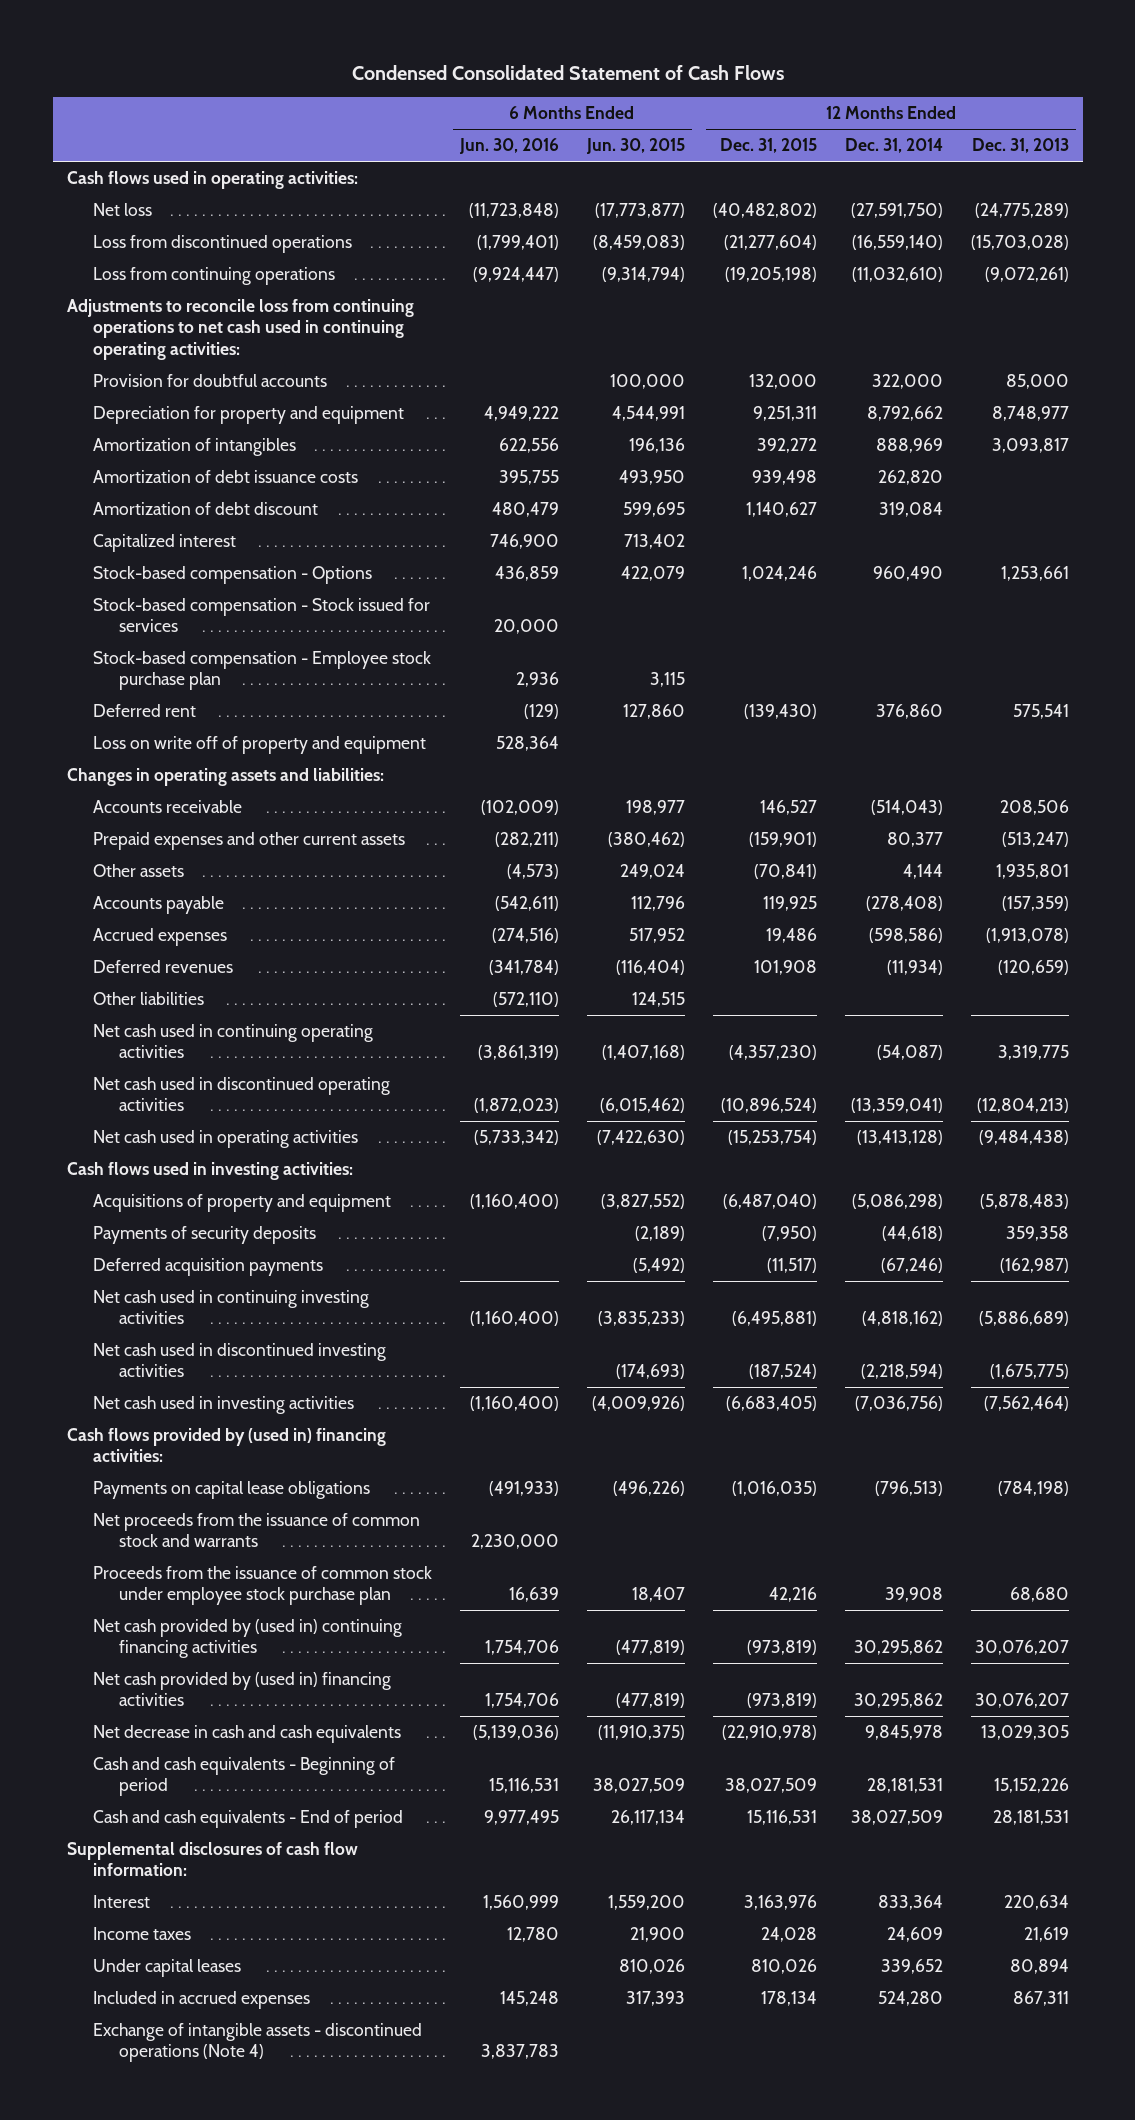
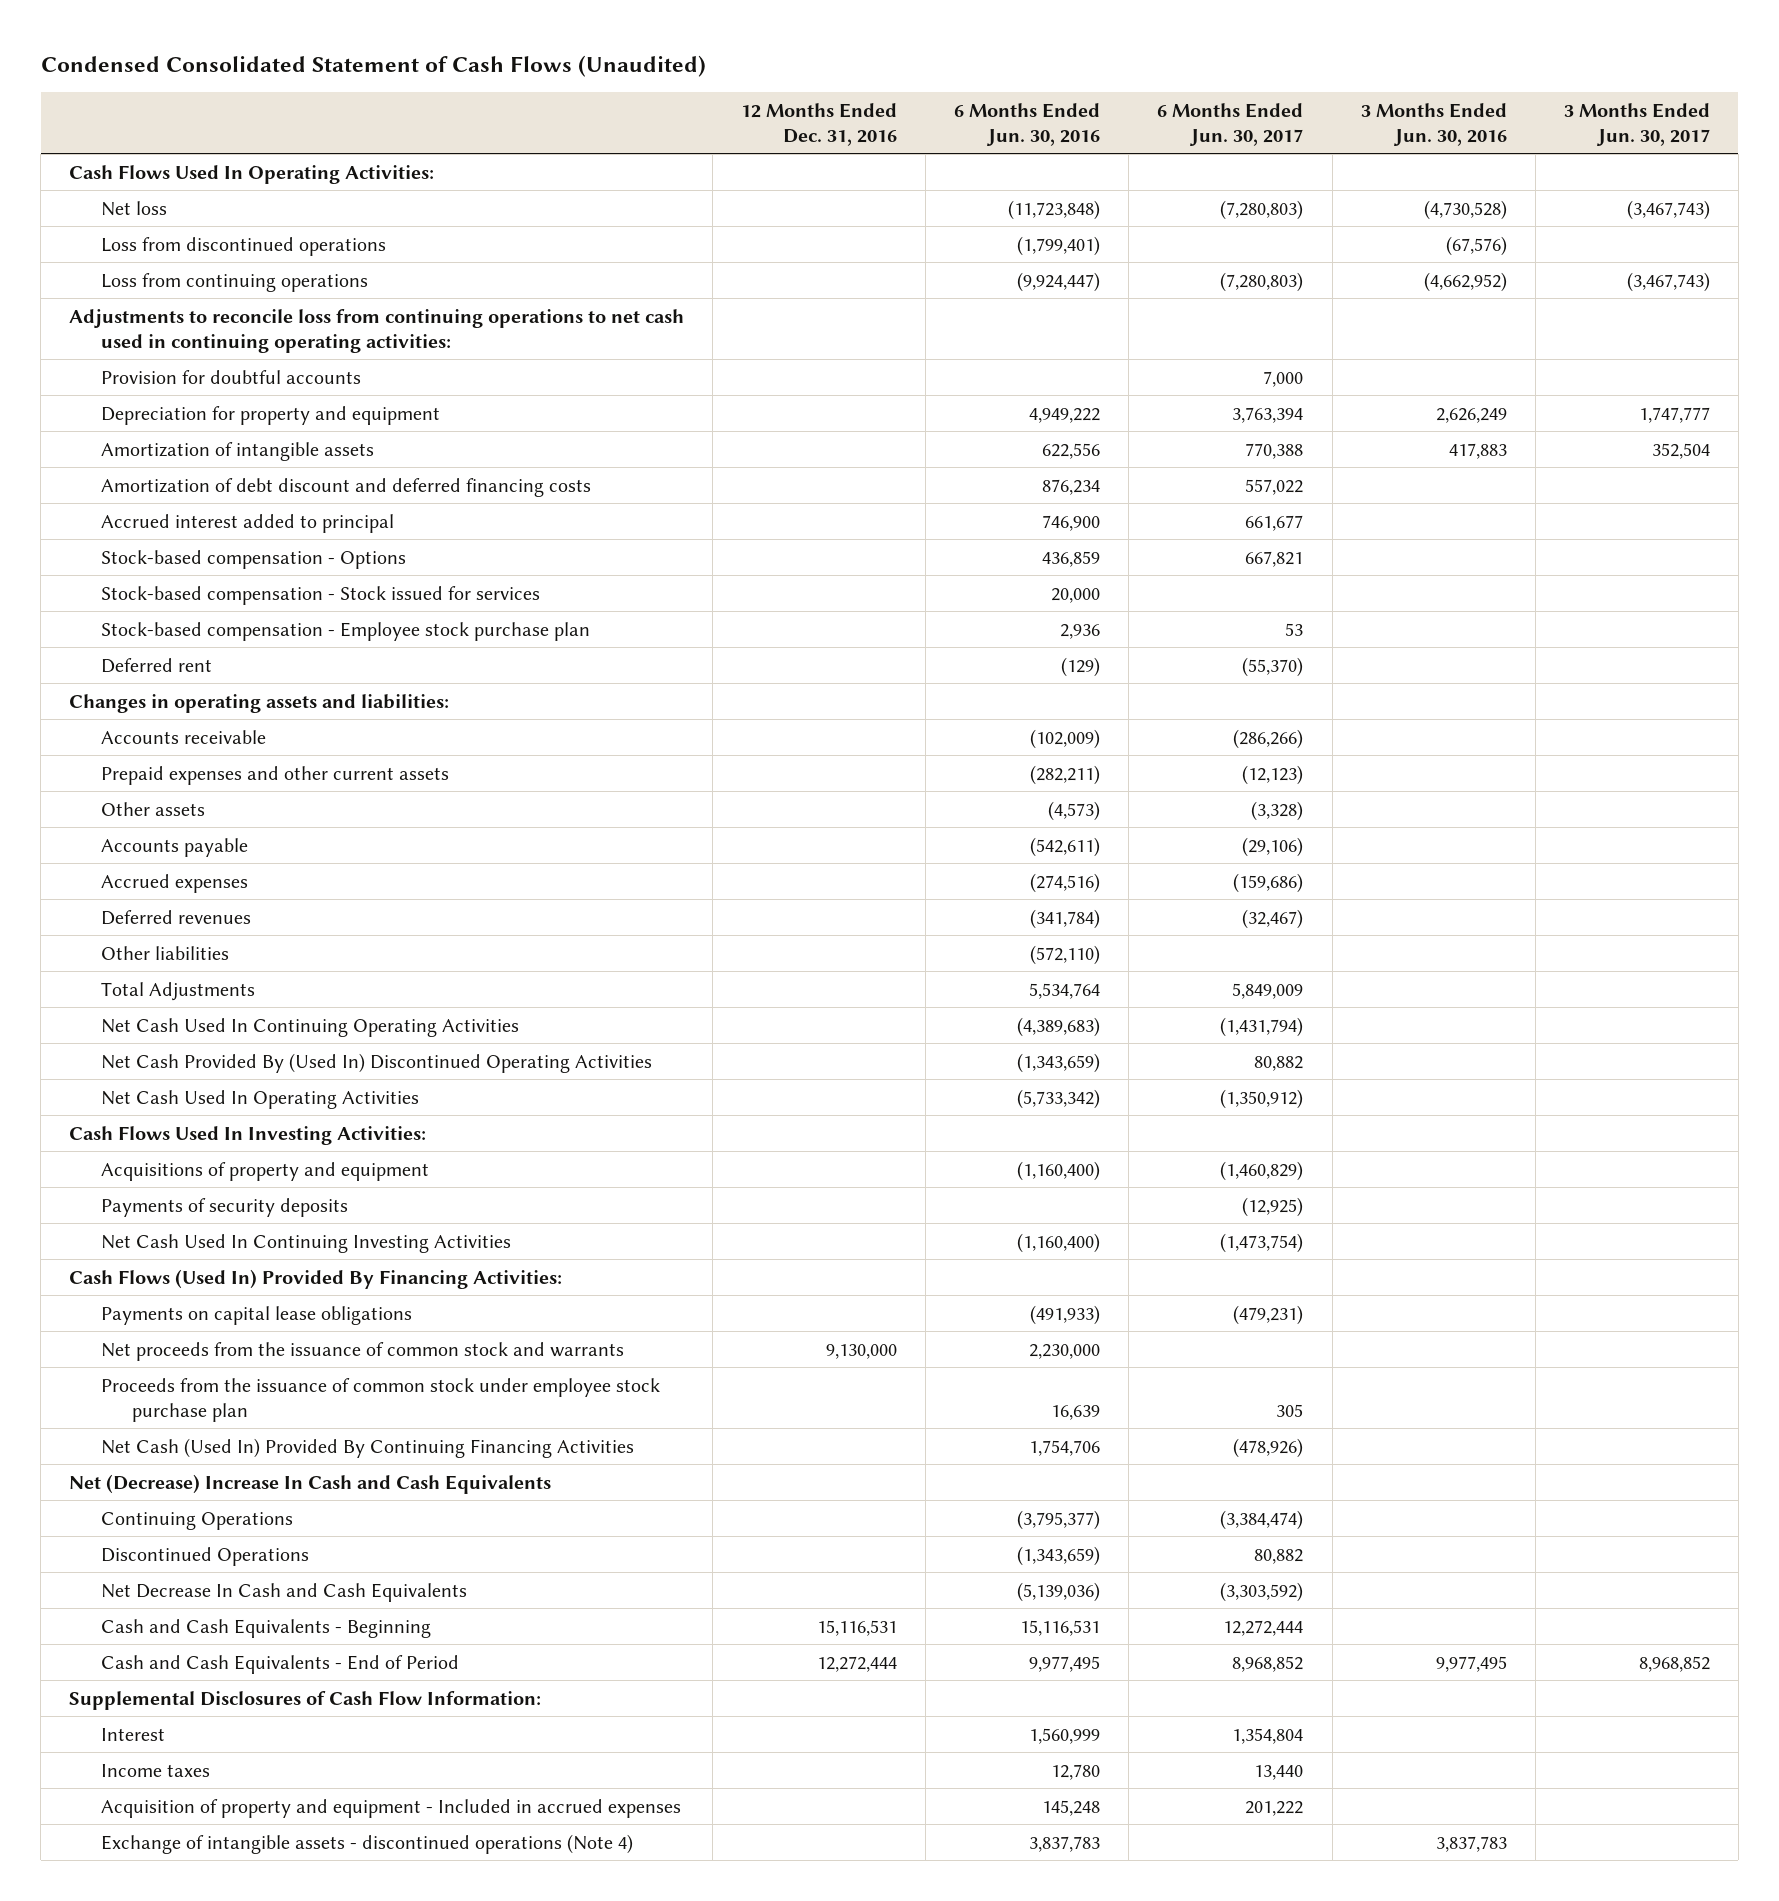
- Condensed Consolidated Statement of Cash Flows
+ Condensed Consolidated Statement of Cash Flows (Unaudited)
- | 6 Months Ended Jun. 30, 2016 | 6 Months Ended Jun. 30, 2015 | 12 Months Ended Dec. 31, 2015 | 12 Months Ended Dec. 31, 2014 | 12 Months Ended Dec. 31, 2013
+ | 12 Months Ended Dec. 31, 2016 | 6 Months Ended Jun. 30, 2016 | 6 Months Ended Jun. 30, 2017 | 3 Months Ended Jun. 30, 2016 | 3 Months Ended Jun. 30, 2017
- Cash flows used in operating activities:
+ Cash Flows Used In Operating Activities:
- Amortization of intangibles | 622,556 | 196,136 | 392,272 | 888,969 | 3,093,817
- Amortization of debt issuance costs | 395,755 | 493,950 | 939,498 | 262,820 |
- Amortization of debt discount | 480,479 | 599,695 | 1,140,627 | 319,084 |
- Capitalized interest | 746,900 | 713,402 | | |
+ Amortization of intangible assets | | 622,556 | 770,388 | 417,883 | 352,504
+ Amortization of debt discount and deferred financing costs | | 876,234 | 557,022 | |
+ Accrued interest added to principal | | 746,900 | 661,677 | |
- Loss on write off of property and equipment | 528,364 | | | |
- Net cash used in continuing operating activities | (3,861,319) | (1,407,168) | (4,357,230) | (54,087) | 3,319,775
- Net cash used in discontinued operating activities | (1,872,023) | (6,015,462) | (10,896,524) | (13,359,041) | (12,804,213)
- Net cash used in operating activities | (5,733,342) | (7,422,630) | (15,253,754) | (13,413,128) | (9,484,438)
- Cash flows used in investing activities:
+ Total Adjustments | | 5,534,764 | 5,849,009 | |
+ Net Cash Used In Continuing Operating Activities | | (4,389,683) | (1,431,794) | |
+ Net Cash Provided By (Used In) Discontinued Operating Activities | | (1,343,659) | 80,882 | |
+ Net Cash Used In Operating Activities | | (5,733,342) | (1,350,912) | |
+ Cash Flows Used In Investing Activities:
- Deferred acquisition payments | | (5,492) | (11,517) | (67,246) | (162,987)
- Net cash used in continuing investing activities | (1,160,400) | (3,835,233) | (6,495,881) | (4,818,162) | (5,886,689)
- Net cash used in discontinued investing activities | | (174,693) | (187,524) | (2,218,594) | (1,675,775)
- Net cash used in investing activities | (1,160,400) | (4,009,926) | (6,683,405) | (7,036,756) | (7,562,464)
- Cash flows provided by (used in) financing activities:
+ Net Cash Used In Continuing Investing Activities | | (1,160,400) | (1,473,754) | |
+ Cash Flows (Used In) Provided By Financing Activities:
- Net cash provided by (used in) continuing financing activities | 1,754,706 | (477,819) | (973,819) | 30,295,862 | 30,076,207
- Net cash provided by (used in) financing activities | 1,754,706 | (477,819) | (973,819) | 30,295,862 | 30,076,207
- Net decrease in cash and cash equivalents | (5,139,036) | (11,910,375) | (22,910,978) | 9,845,978 | 13,029,305
- Cash and cash equivalents - Beginning of period | 15,116,531 | 38,027,509 | 38,027,509 | 28,181,531 | 15,152,226
- Cash and cash equivalents - End of period | 9,977,495 | 26,117,134 | 15,116,531 | 38,027,509 | 28,181,531
- Supplemental disclosures of cash flow information:
+ Net Cash (Used In) Provided By Continuing Financing Activities | | 1,754,706 | (478,926) | |
+ Net (Decrease) Increase In Cash and Cash Equivalents
+ Continuing Operations | | (3,795,377) | (3,384,474) | |
+ Discontinued Operations | | (1,343,659) | 80,882 | |
+ Net Decrease In Cash and Cash Equivalents | | (5,139,036) | (3,303,592) | |
+ Cash and Cash Equivalents - Beginning | 15,116,531 | 15,116,531 | 12,272,444 | |
+ Cash and Cash Equivalents - End of Period | 12,272,444 | 9,977,495 | 8,968,852 | 9,977,495 | 8,968,852
+ Supplemental Disclosures of Cash Flow Information:
- Under capital leases | | 810,026 | 810,026 | 339,652 | 80,894
- Included in accrued expenses | 145,248 | 317,393 | 178,134 | 524,280 | 867,311
+ Acquisition of property and equipment - Included in accrued expenses | | 145,248 | 201,222 | |

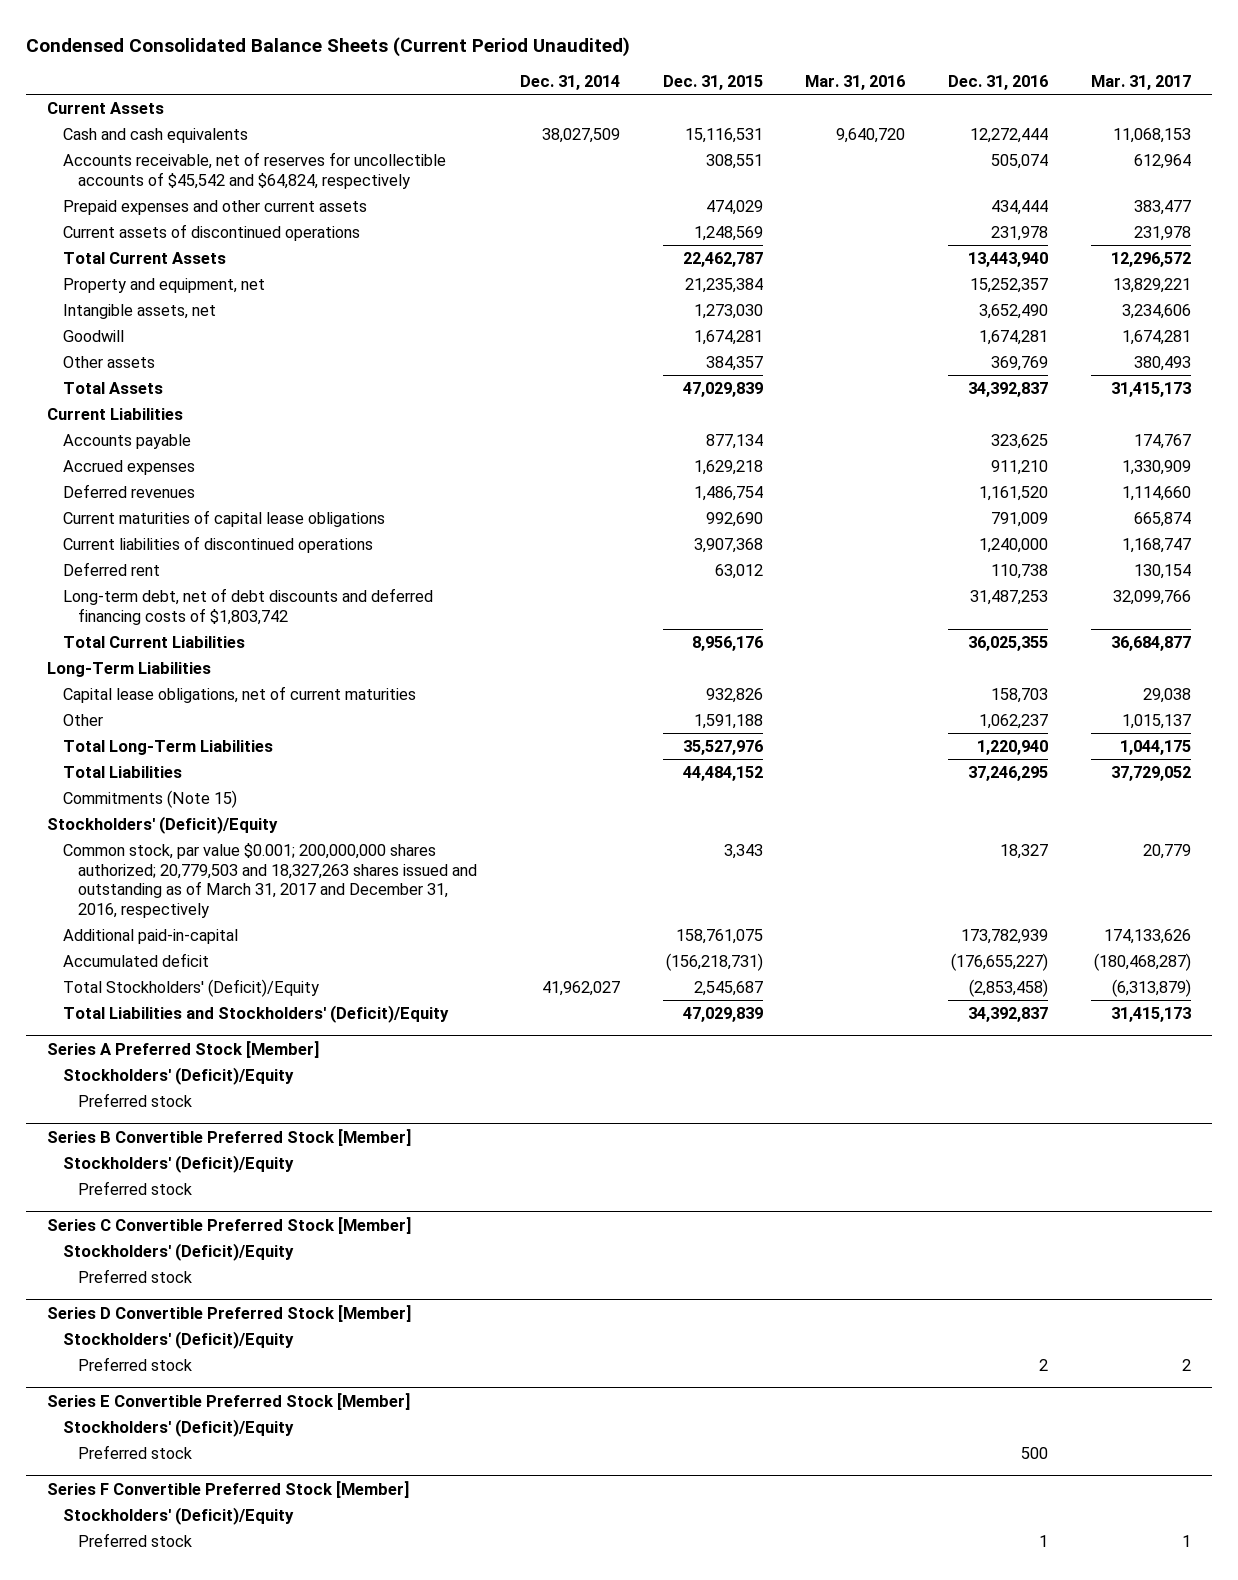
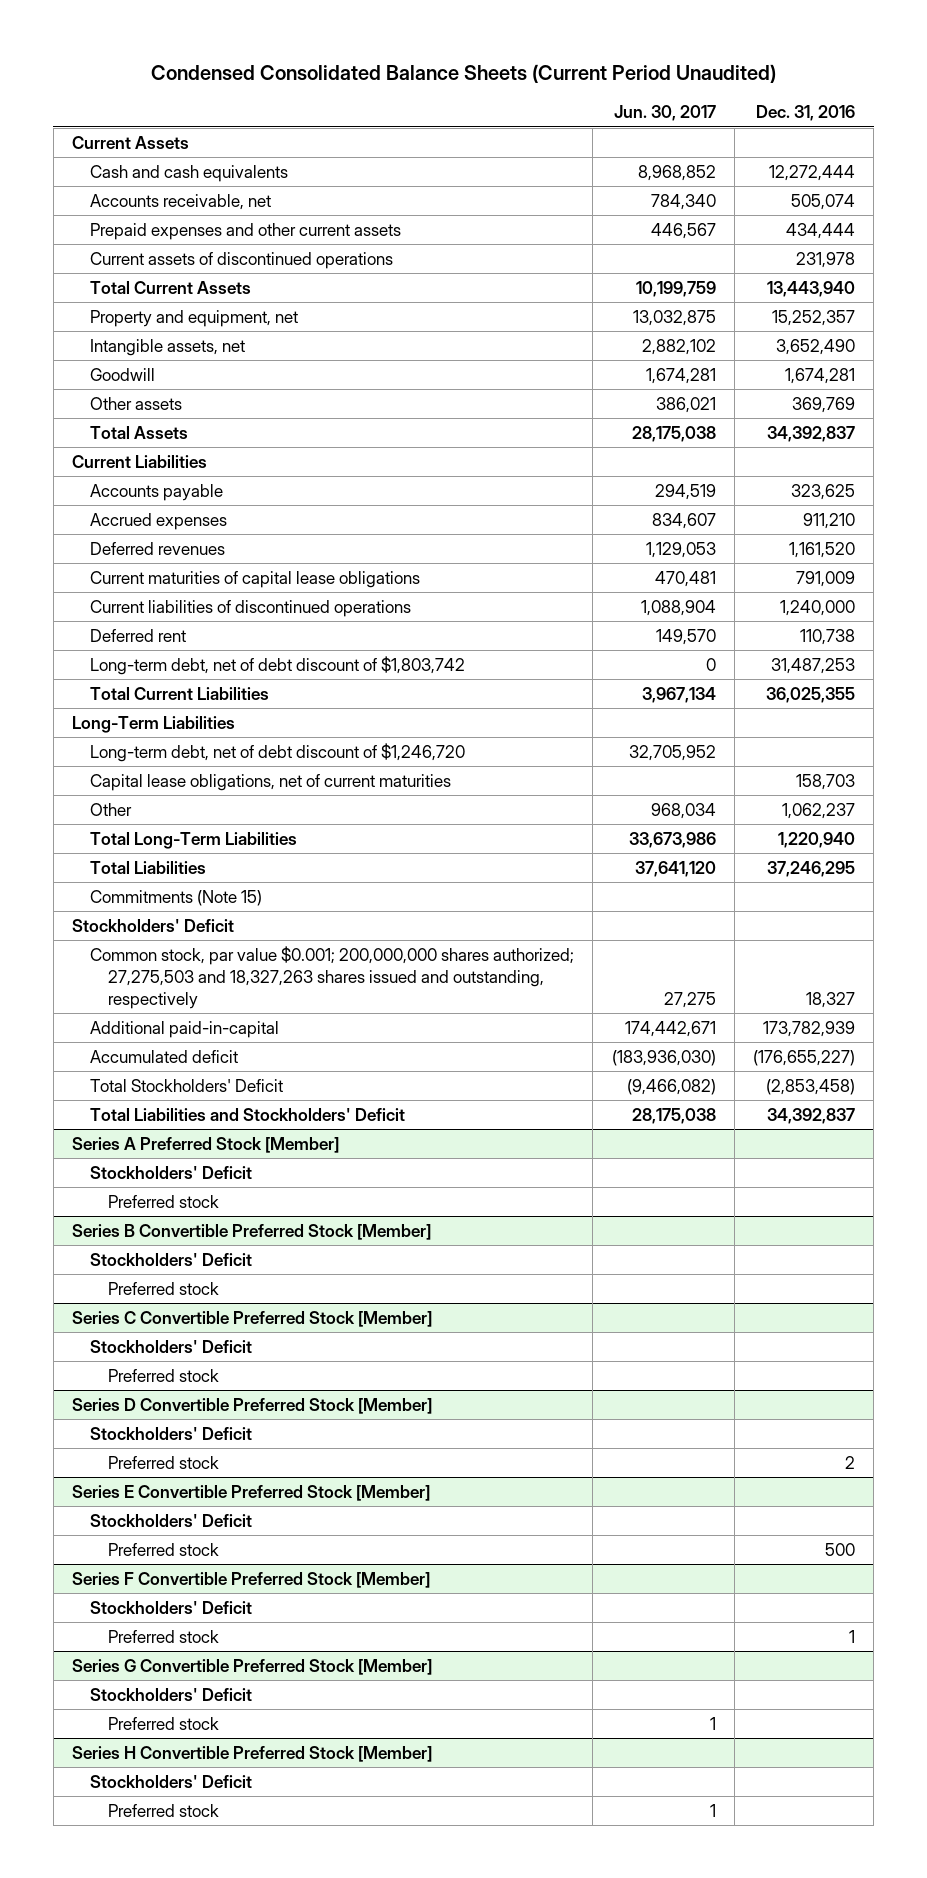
- | Dec. 31, 2014 | Dec. 31, 2015 | Mar. 31, 2016 | Dec. 31, 2016 | Mar. 31, 2017
+ | Jun. 30, 2017 | Dec. 31, 2016
- Accounts receivable, net of reserves for uncollectible accounts of $45,542 and $64,824, respectively | | 308,551 | | 505,074 | 612,964
+ Accounts receivable, net | 784,340 | 505,074
- Long-term debt, net of debt discounts and deferred financing costs of $1,803,742 | | | | 31,487,253 | 32,099,766
+ Long-term debt, net of debt discount of $1,803,742 | 0 | 31,487,253
+ Long-term debt, net of debt discount of $1,246,720 | 32,705,952 |
- Stockholders' (Deficit)/Equity
- Common stock, par value $0.001; 200,000,000 shares authorized; 20,779,503 and 18,327,263 shares issued and outstanding as of March 31, 2017 and December 31, 2016, respectively | | 3,343 | | 18,327 | 20,779
+ Stockholders' Deficit
+ Common stock, par value $0.001; 200,000,000 shares authorized; 27,275,503 and 18,327,263 shares issued and outstanding, respectively | 27,275 | 18,327
- Total Stockholders' (Deficit)/Equity | 41,962,027 | 2,545,687 | | (2,853,458) | (6,313,879)
- Total Liabilities and Stockholders' (Deficit)/Equity | | 47,029,839 | | 34,392,837 | 31,415,173
+ Total Stockholders' Deficit | (9,466,082) | (2,853,458)
+ Total Liabilities and Stockholders' Deficit | 28,175,038 | 34,392,837
@ Series A Preferred Stock [Member]
- Stockholders' (Deficit)/Equity
+ Stockholders' Deficit
@ Series B Convertible Preferred Stock [Member]
- Stockholders' (Deficit)/Equity
+ Stockholders' Deficit
@ Series C Convertible Preferred Stock [Member]
- Stockholders' (Deficit)/Equity
+ Stockholders' Deficit
@ Series D Convertible Preferred Stock [Member]
- Stockholders' (Deficit)/Equity
+ Stockholders' Deficit
@ Series E Convertible Preferred Stock [Member]
- Stockholders' (Deficit)/Equity
+ Stockholders' Deficit
@ Series F Convertible Preferred Stock [Member]
- Stockholders' (Deficit)/Equity
+ Stockholders' Deficit
+ Series G Convertible Preferred Stock [Member]
+ Stockholders' Deficit
+ Preferred stock | 1 |
+ Series H Convertible Preferred Stock [Member]
+ Stockholders' Deficit
+ Preferred stock | 1 |

